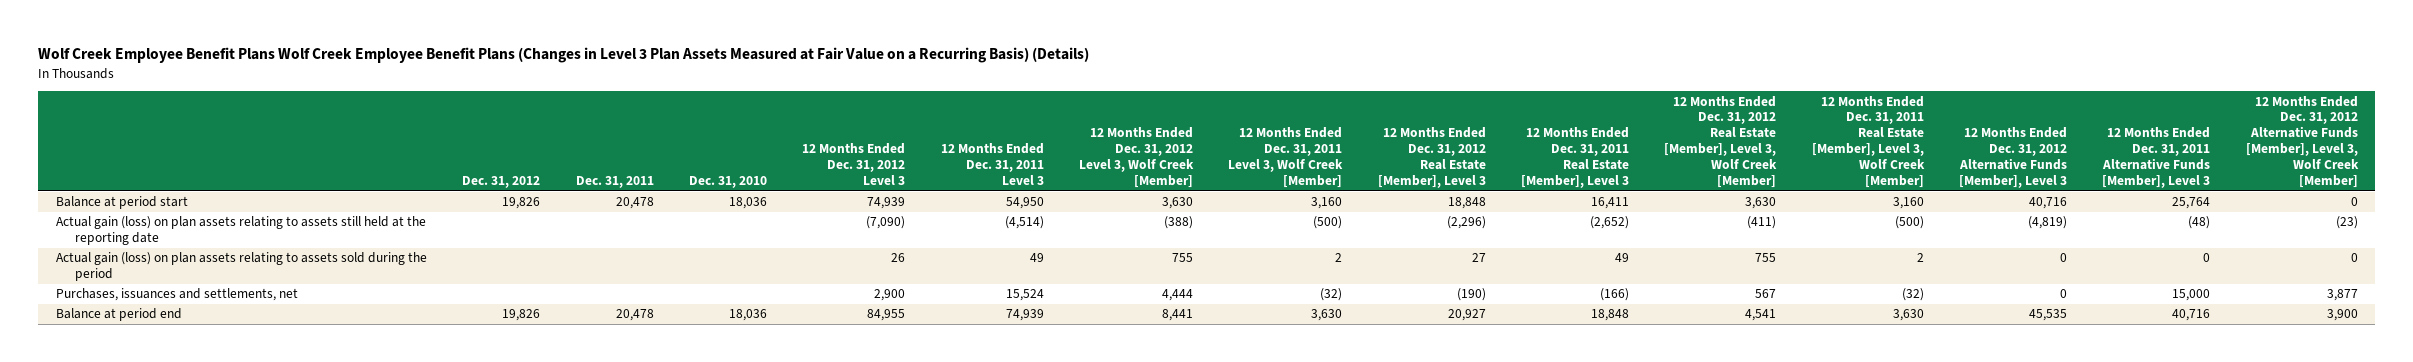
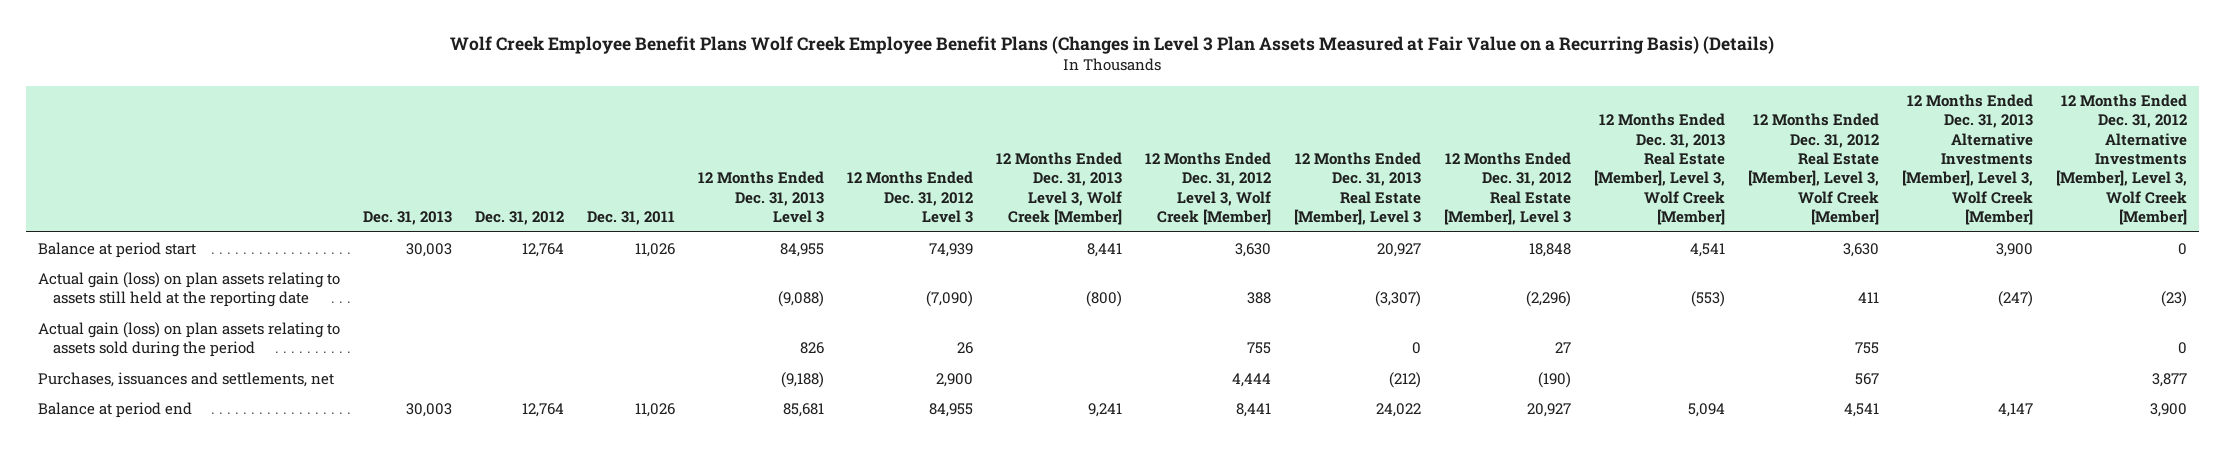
- | Dec. 31, 2012 | Dec. 31, 2011 | Dec. 31, 2010 | 12 Months Ended Dec. 31, 2012 Level 3 | 12 Months Ended Dec. 31, 2011 Level 3 | 12 Months Ended Dec. 31, 2012 Level 3, Wolf Creek [Member] | 12 Months Ended Dec. 31, 2011 Level 3, Wolf Creek [Member] | 12 Months Ended Dec. 31, 2012 Real Estate [Member], Level 3 | 12 Months Ended Dec. 31, 2011 Real Estate [Member], Level 3 | 12 Months Ended Dec. 31, 2012 Real Estate [Member], Level 3, Wolf Creek [Member] | 12 Months Ended Dec. 31, 2011 Real Estate [Member], Level 3, Wolf Creek [Member] | 12 Months Ended Dec. 31, 2012 Alternative Funds [Member], Level 3 | 12 Months Ended Dec. 31, 2011 Alternative Funds [Member], Level 3 | 12 Months Ended Dec. 31, 2012 Alternative Funds [Member], Level 3, Wolf Creek [Member]
+ | Dec. 31, 2013 | Dec. 31, 2012 | Dec. 31, 2011 | 12 Months Ended Dec. 31, 2013 Level 3 | 12 Months Ended Dec. 31, 2012 Level 3 | 12 Months Ended Dec. 31, 2013 Level 3, Wolf Creek [Member] | 12 Months Ended Dec. 31, 2012 Level 3, Wolf Creek [Member] | 12 Months Ended Dec. 31, 2013 Real Estate [Member], Level 3 | 12 Months Ended Dec. 31, 2012 Real Estate [Member], Level 3 | 12 Months Ended Dec. 31, 2013 Real Estate [Member], Level 3, Wolf Creek [Member] | 12 Months Ended Dec. 31, 2012 Real Estate [Member], Level 3, Wolf Creek [Member] | 12 Months Ended Dec. 31, 2013 Alternative Investments [Member], Level 3, Wolf Creek [Member] | 12 Months Ended Dec. 31, 2012 Alternative Investments [Member], Level 3, Wolf Creek [Member]
- Balance at period start | 19,826 | 20,478 | 18,036 | 74,939 | 54,950 | 3,630 | 3,160 | 18,848 | 16,411 | 3,630 | 3,160 | 40,716 | 25,764 | 0
- Actual gain (loss) on plan assets relating to assets still held at the reporting date | | | | (7,090) | (4,514) | (388) | (500) | (2,296) | (2,652) | (411) | (500) | (4,819) | (48) | (23)
+ Balance at period start | 30,003 | 12,764 | 11,026 | 84,955 | 74,939 | 8,441 | 3,630 | 20,927 | 18,848 | 4,541 | 3,630 | 3,900 | 0
+ Actual gain (loss) on plan assets relating to assets still held at the reporting date | | | | (9,088) | (7,090) | (800) | 388 | (3,307) | (2,296) | (553) | 411 | (247) | (23)
- Balance at period end | 19,826 | 20,478 | 18,036 | 84,955 | 74,939 | 8,441 | 3,630 | 20,927 | 18,848 | 4,541 | 3,630 | 45,535 | 40,716 | 3,900
+ Balance at period end | 30,003 | 12,764 | 11,026 | 85,681 | 84,955 | 9,241 | 8,441 | 24,022 | 20,927 | 5,094 | 4,541 | 4,147 | 3,900

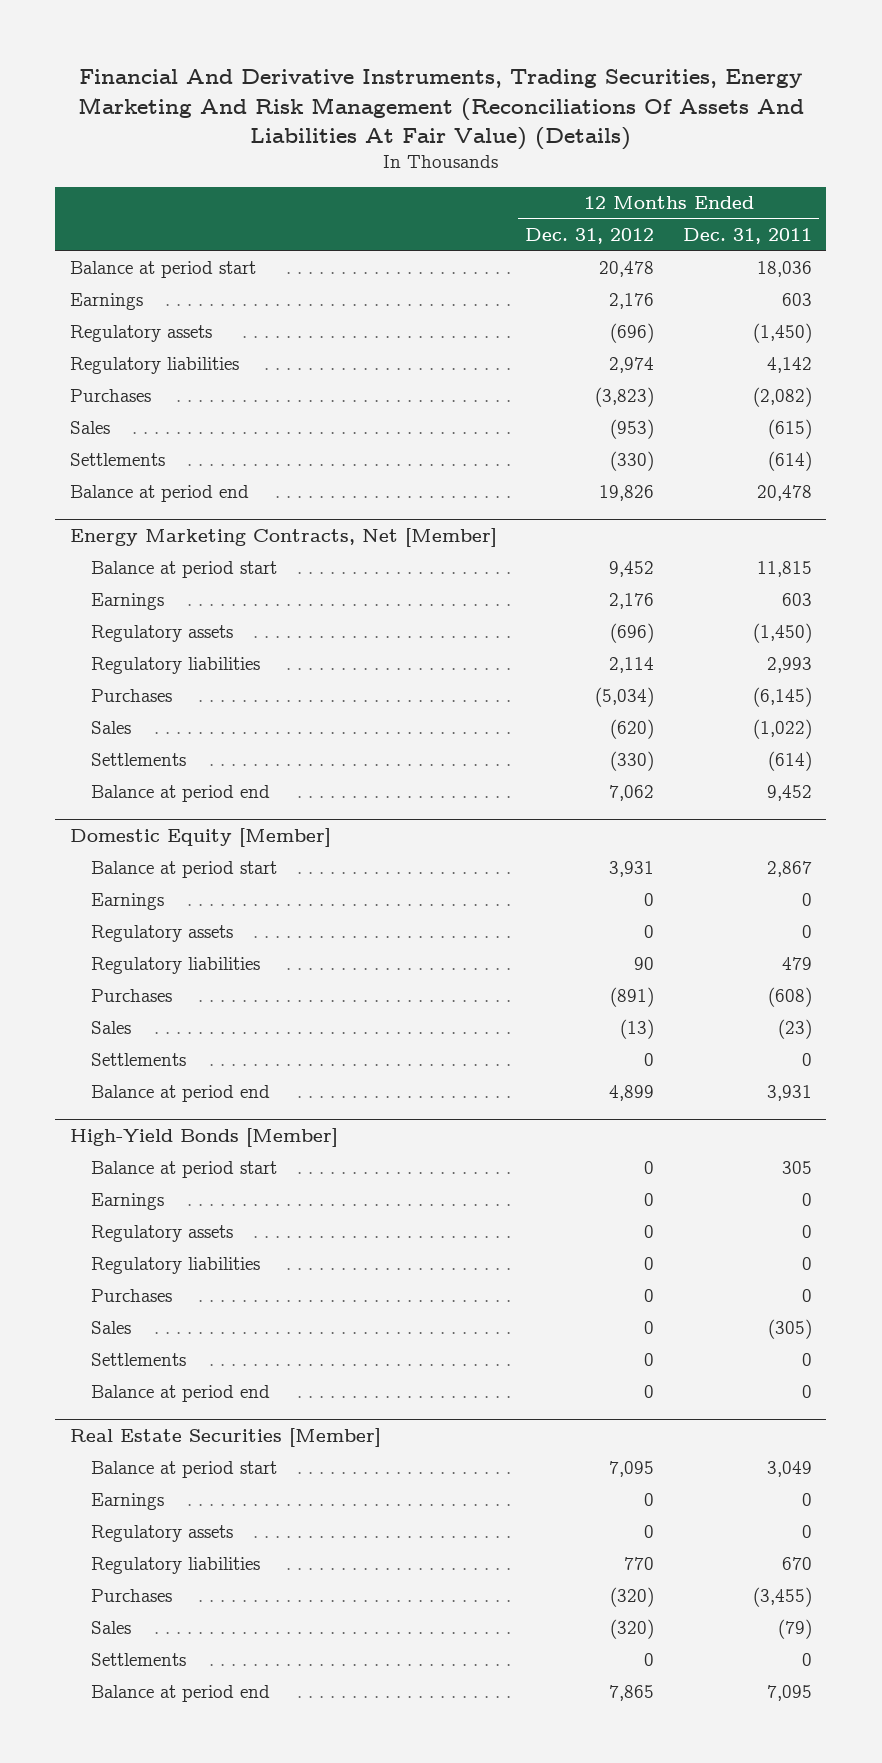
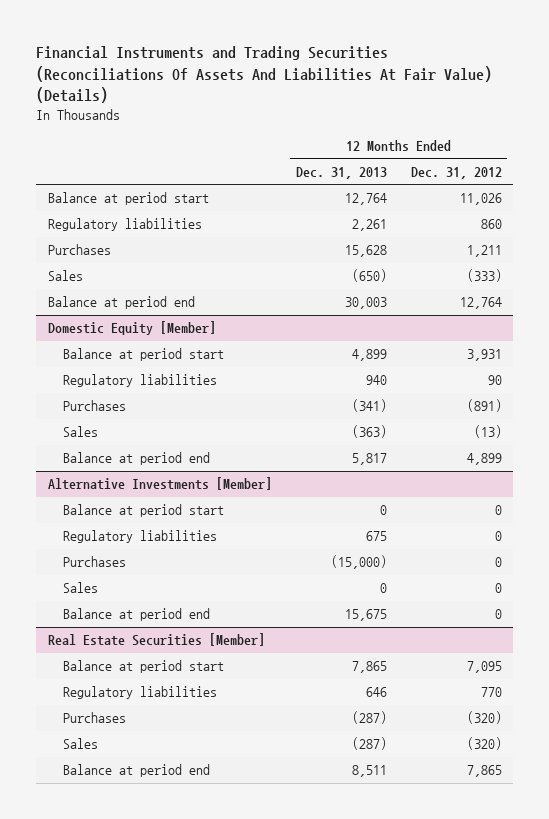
- Financial And Derivative Instruments, Trading Securities, Energy Marketing And Risk Management (Reconciliations Of Assets And Liabilities At Fair Value) (Details)
+ Financial Instruments and Trading Securities (Reconciliations Of Assets And Liabilities At Fair Value) (Details)
- | 12 Months Ended Dec. 31, 2012 | 12 Months Ended Dec. 31, 2011
+ | 12 Months Ended Dec. 31, 2013 | 12 Months Ended Dec. 31, 2012
- Balance at period start | 20,478 | 18,036
- Earnings | 2,176 | 603
- Regulatory assets | (696) | (1,450)
- Regulatory liabilities | 2,974 | 4,142
- Purchases | (3,823) | (2,082)
- Sales | (953) | (615)
- Settlements | (330) | (614)
- Balance at period end | 19,826 | 20,478
- Energy Marketing Contracts, Net [Member]
- Balance at period start | 9,452 | 11,815
- Earnings | 2,176 | 603
- Regulatory assets | (696) | (1,450)
- Regulatory liabilities | 2,114 | 2,993
- Purchases | (5,034) | (6,145)
- Sales | (620) | (1,022)
- Settlements | (330) | (614)
- Balance at period end | 7,062 | 9,452
+ Balance at period start | 12,764 | 11,026
+ Regulatory liabilities | 2,261 | 860
+ Purchases | 15,628 | 1,211
+ Sales | (650) | (333)
+ Balance at period end | 30,003 | 12,764
@ Domestic Equity [Member]
- Earnings | 0 | 0
- Regulatory assets | 0 | 0
- Settlements | 0 | 0
- High-Yield Bonds [Member]
+ Alternative Investments [Member]
- Earnings | 0 | 0
- Regulatory assets | 0 | 0
- Settlements | 0 | 0
@ Real Estate Securities [Member]
- Earnings | 0 | 0
- Regulatory assets | 0 | 0
- Settlements | 0 | 0

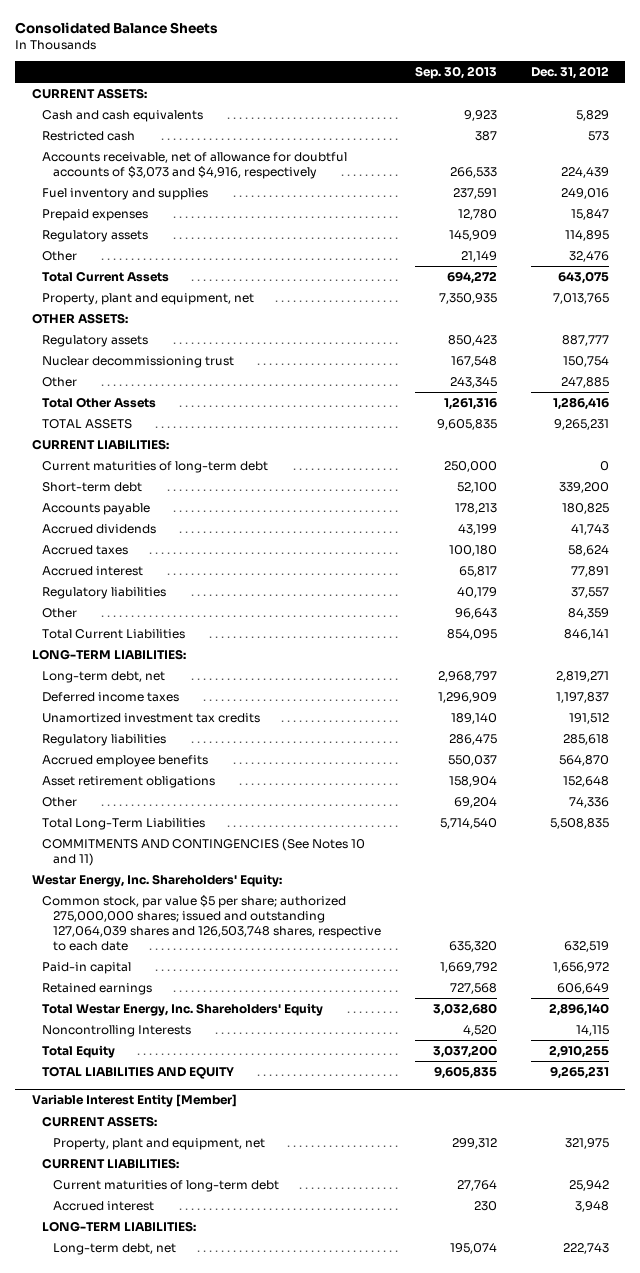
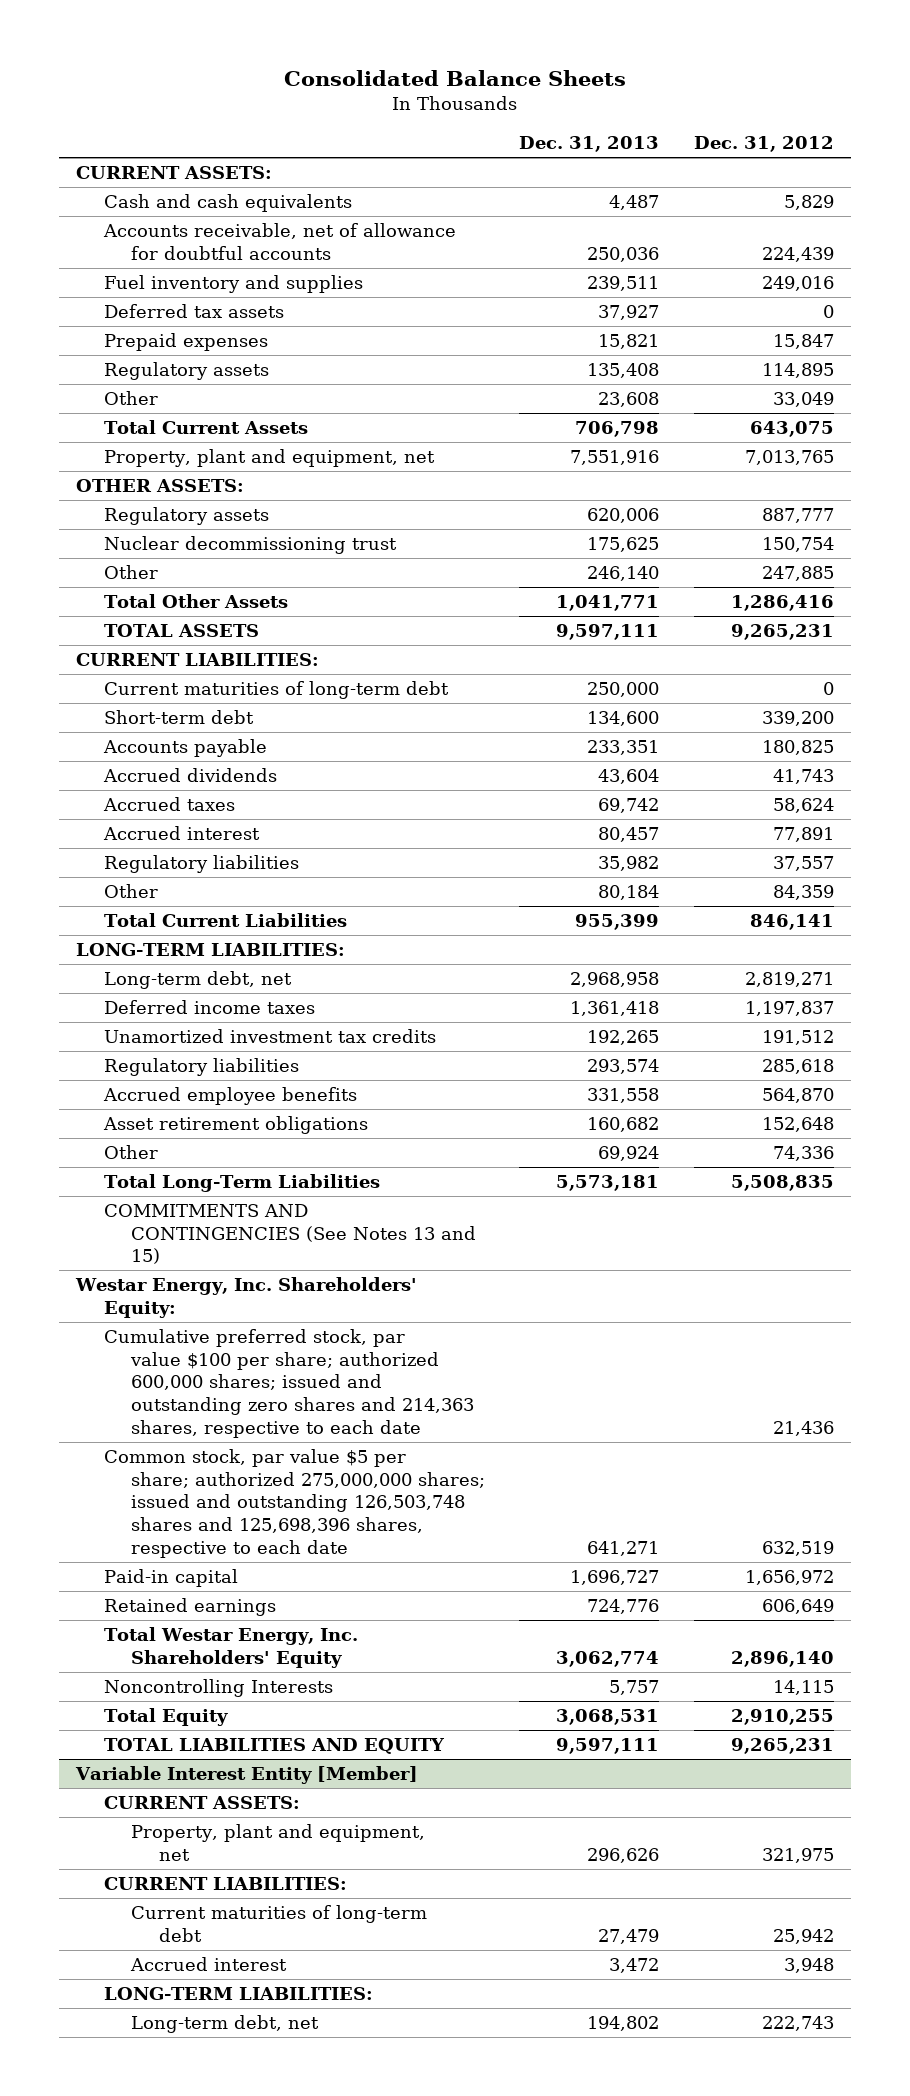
- | Sep. 30, 2013 | Dec. 31, 2012
+ | Dec. 31, 2013 | Dec. 31, 2012
- Restricted cash | 387 | 573
- Accounts receivable, net of allowance for doubtful accounts of $3,073 and $4,916, respectively | 266,533 | 224,439
+ Accounts receivable, net of allowance for doubtful accounts | 250,036 | 224,439
+ Deferred tax assets | 37,927 | 0
- Other | 21,149 | 32,476
+ Other | 23,608 | 33,049
- COMMITMENTS AND CONTINGENCIES (See Notes 10 and 11)
+ COMMITMENTS AND CONTINGENCIES (See Notes 13 and 15)
- Common stock, par value $5 per share; authorized 275,000,000 shares; issued and outstanding 127,064,039 shares and 126,503,748 shares, respective to each date | 635,320 | 632,519
+ Cumulative preferred stock, par value $100 per share; authorized 600,000 shares; issued and outstanding zero shares and 214,363 shares, respective to each date | | 21,436
+ Common stock, par value $5 per share; authorized 275,000,000 shares; issued and outstanding 126,503,748 shares and 125,698,396 shares, respective to each date | 641,271 | 632,519

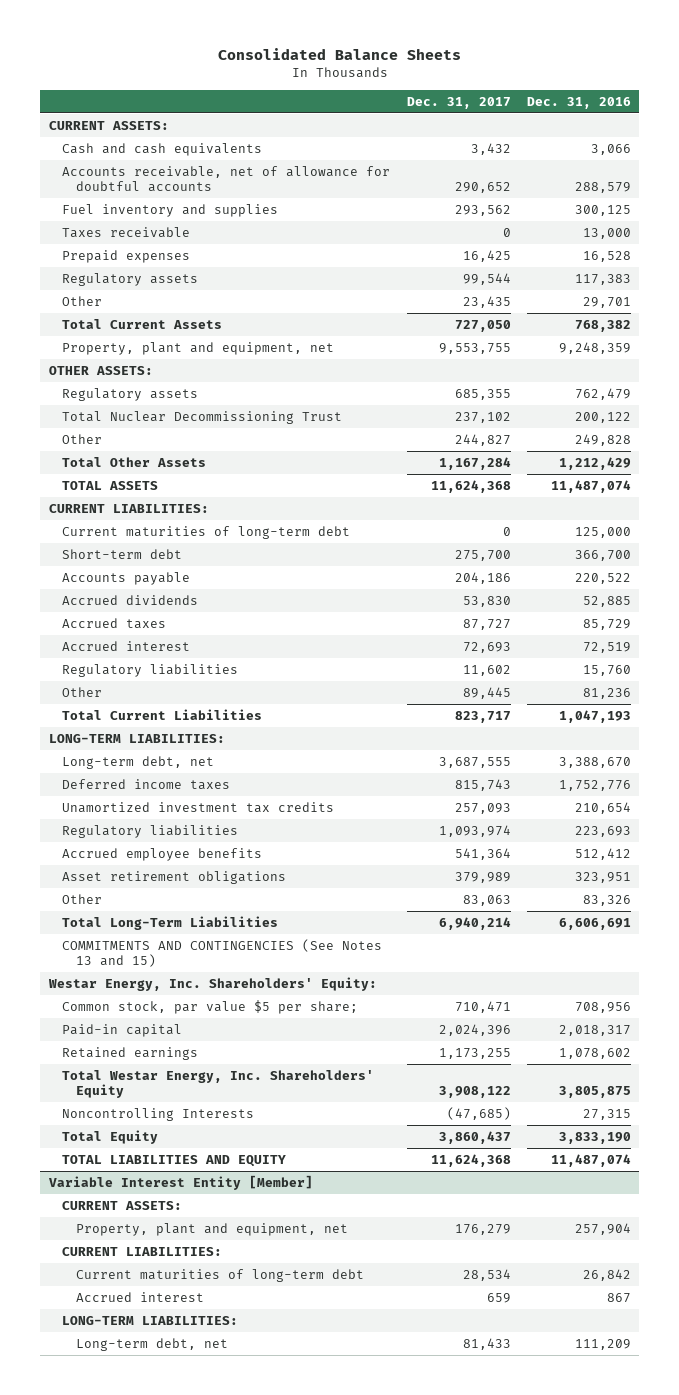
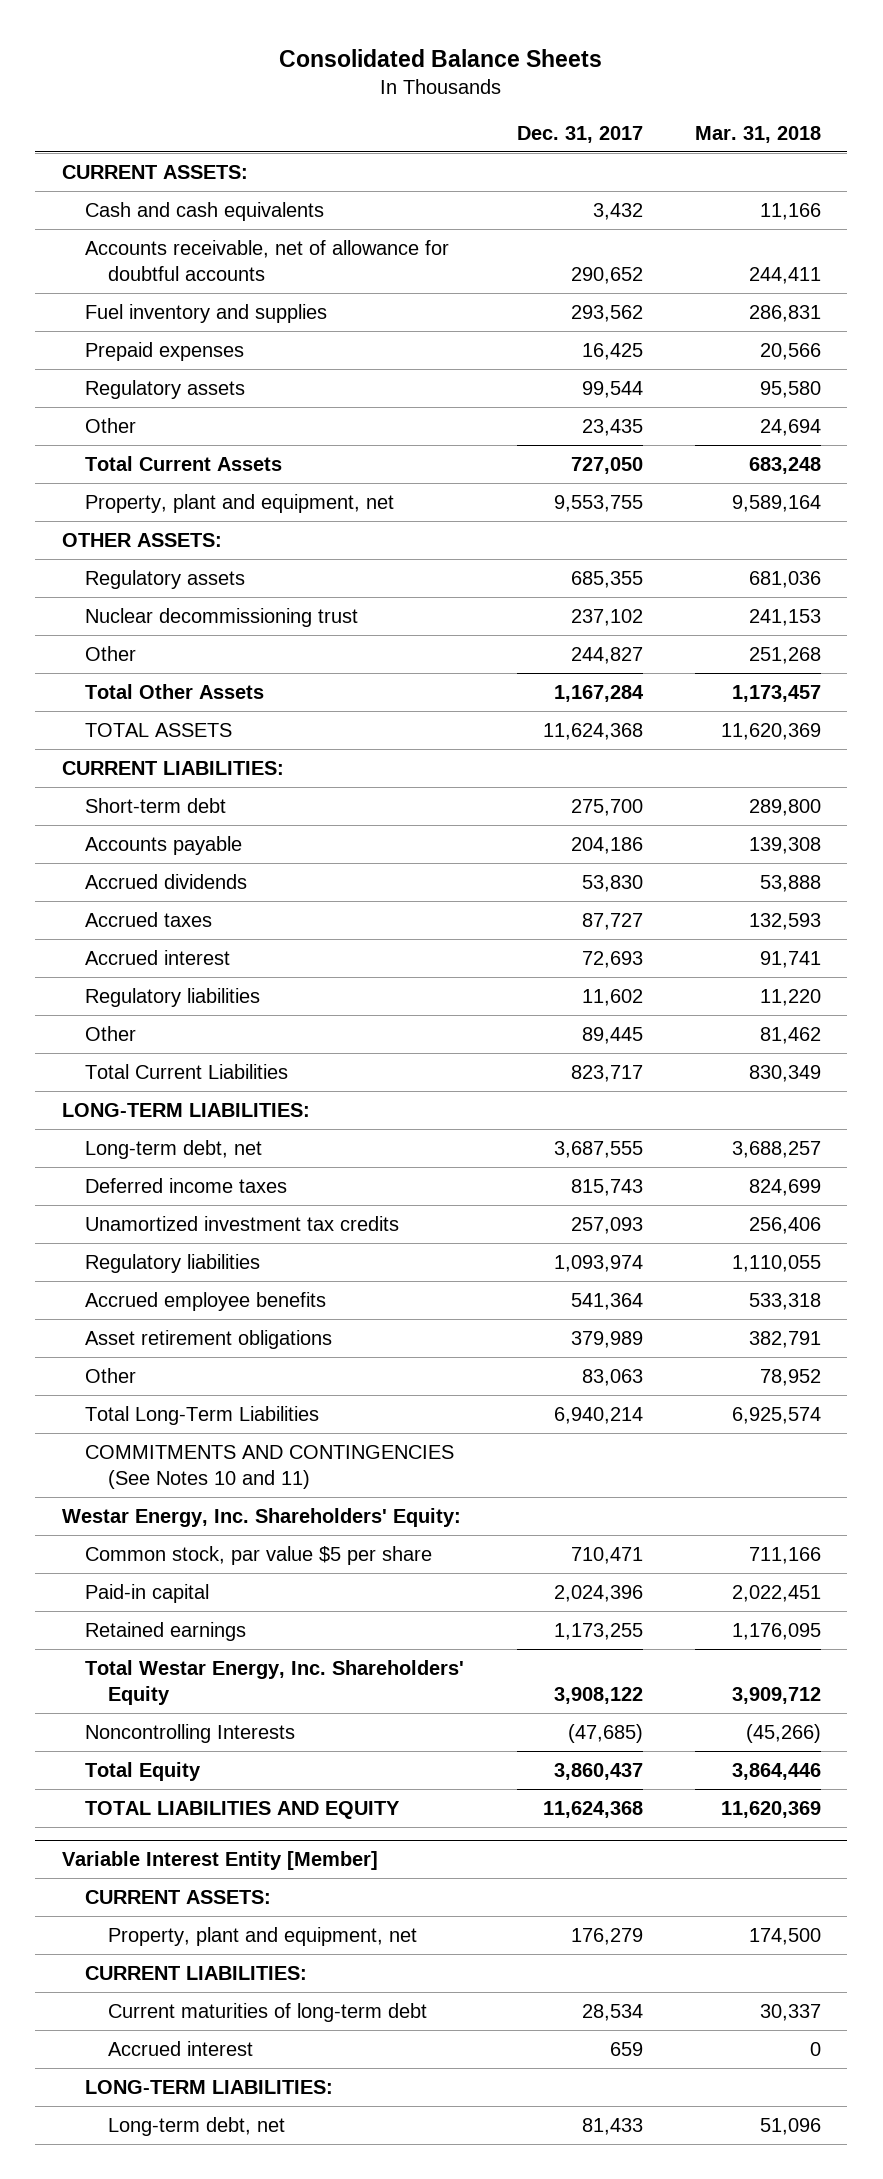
- | Dec. 31, 2017 | Dec. 31, 2016
+ | Dec. 31, 2017 | Mar. 31, 2018
- Taxes receivable | 0 | 13,000
- Total Nuclear Decommissioning Trust | 237,102 | 200,122
+ Nuclear decommissioning trust | 237,102 | 241,153
- Current maturities of long-term debt | 0 | 125,000
- COMMITMENTS AND CONTINGENCIES (See Notes 13 and 15)
+ COMMITMENTS AND CONTINGENCIES (See Notes 10 and 11)
- Common stock, par value $5 per share; | 710,471 | 708,956
+ Common stock, par value $5 per share | 710,471 | 711,166

